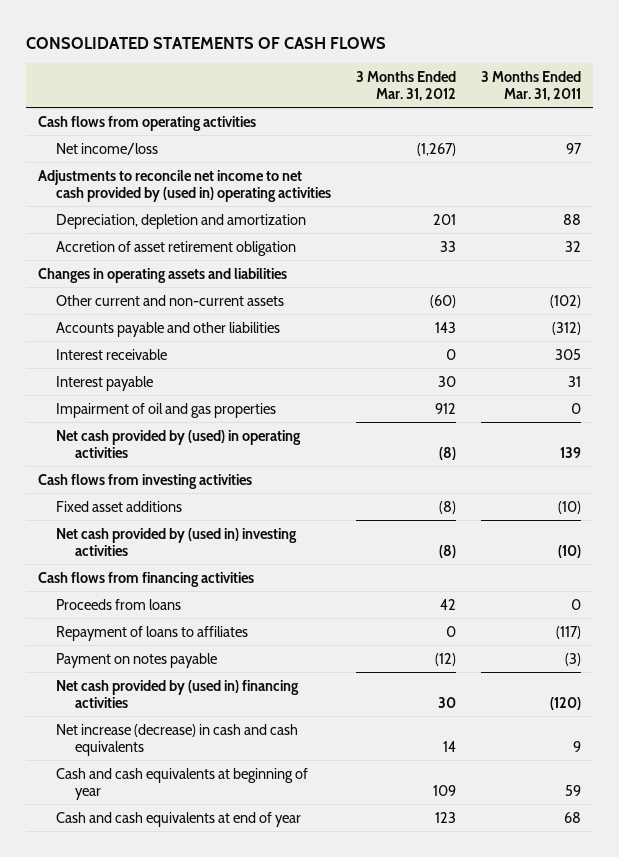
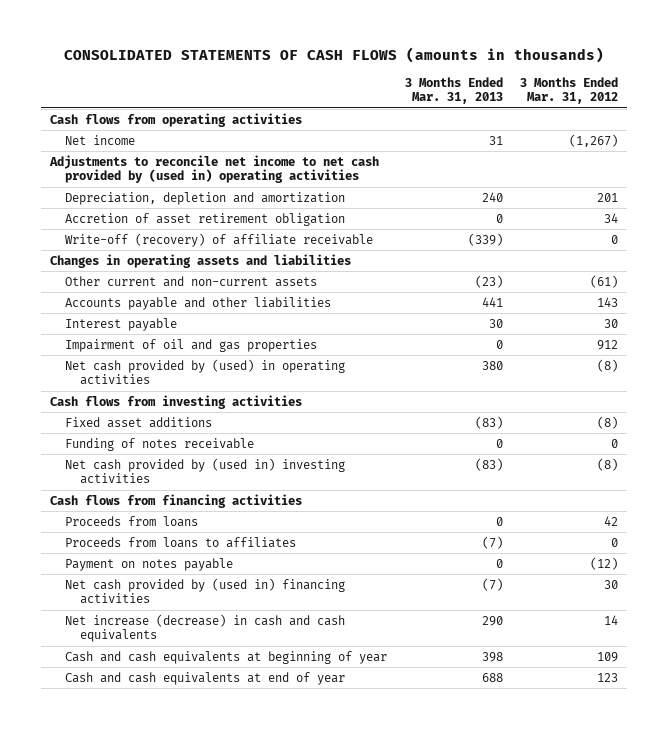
- CONSOLIDATED STATEMENTS OF CASH FLOWS
+ CONSOLIDATED STATEMENTS OF CASH FLOWS (amounts in thousands)
- | 3 Months Ended Mar. 31, 2012 | 3 Months Ended Mar. 31, 2011
+ | 3 Months Ended Mar. 31, 2013 | 3 Months Ended Mar. 31, 2012
- Net income/loss | (1,267) | 97
+ Net income | 31 | (1,267)
- Accretion of asset retirement obligation | 33 | 32
+ Accretion of asset retirement obligation | 0 | 34
+ Write-off (recovery) of affiliate receivable | (339) | 0
- Other current and non-current assets | (60) | (102)
+ Other current and non-current assets | (23) | (61)
- Interest receivable | 0 | 305
+ Funding of notes receivable | 0 | 0
- Repayment of loans to affiliates | 0 | (117)
+ Proceeds from loans to affiliates | (7) | 0

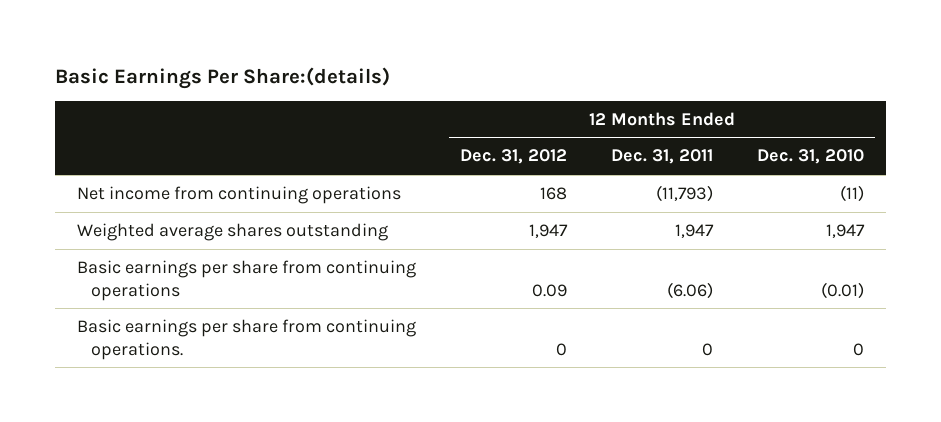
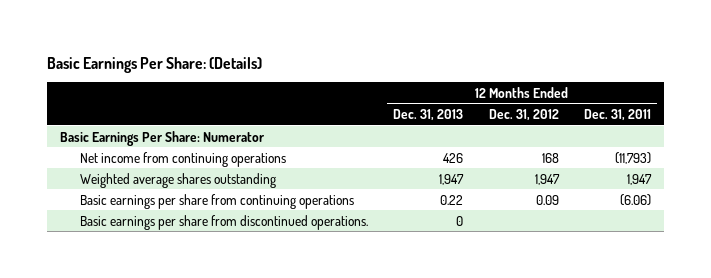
- Basic Earnings Per Share:(details)
+ Basic Earnings Per Share: (Details)
- | 12 Months Ended Dec. 31, 2012 | 12 Months Ended Dec. 31, 2011 | 12 Months Ended Dec. 31, 2010
+ | 12 Months Ended Dec. 31, 2013 | 12 Months Ended Dec. 31, 2012 | 12 Months Ended Dec. 31, 2011
+ Basic Earnings Per Share: Numerator
- Basic earnings per share from continuing operations. | 0 | 0 | 0
+ Basic earnings per share from discontinued operations. | 0 | |

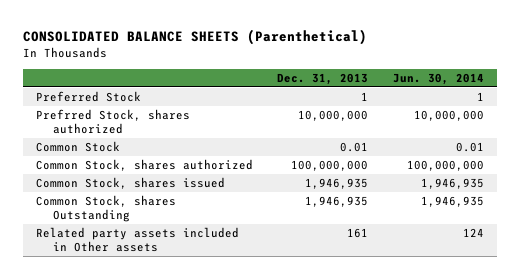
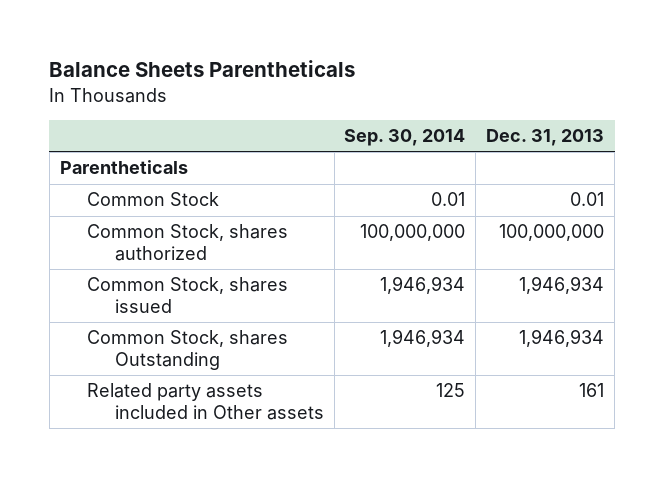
- CONSOLIDATED BALANCE SHEETS (Parenthetical)
+ Balance Sheets Parentheticals
- | Dec. 31, 2013 | Jun. 30, 2014
+ | Sep. 30, 2014 | Dec. 31, 2013
- Preferred Stock | 1 | 1
- Prefrred Stock, shares authorized | 10,000,000 | 10,000,000
+ Parentheticals
- Common Stock, shares issued | 1,946,935 | 1,946,935
- Common Stock, shares Outstanding | 1,946,935 | 1,946,935
+ Common Stock, shares issued | 1,946,934 | 1,946,934
+ Common Stock, shares Outstanding | 1,946,934 | 1,946,934

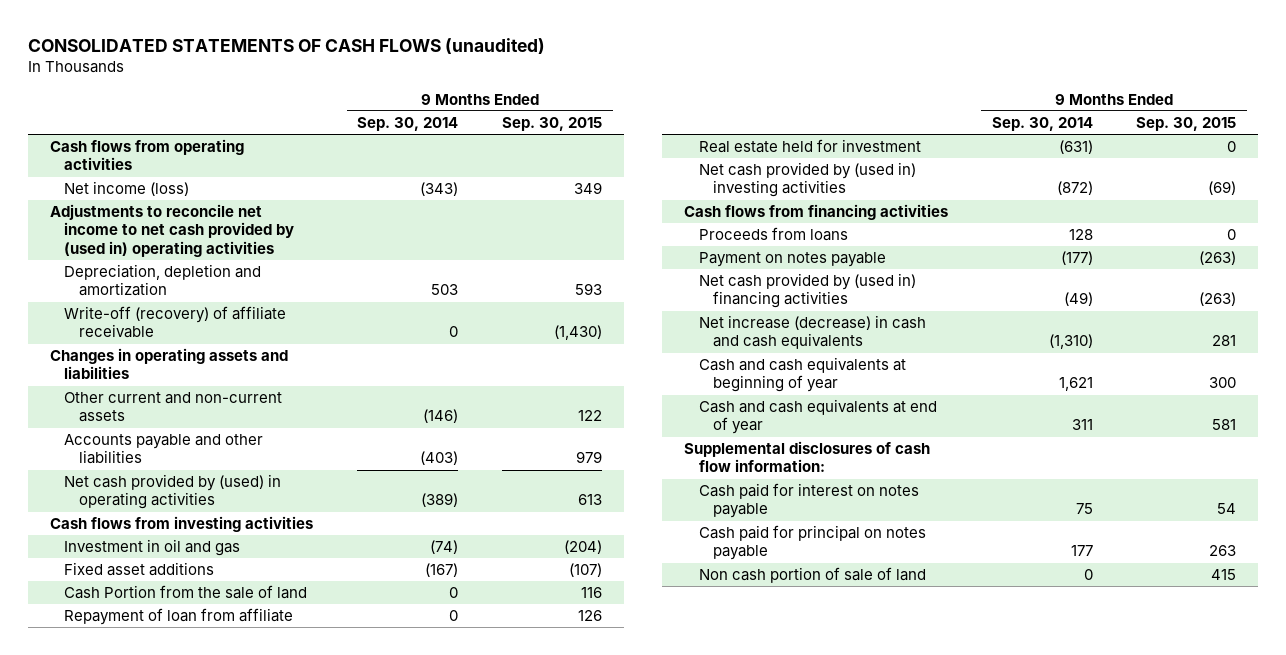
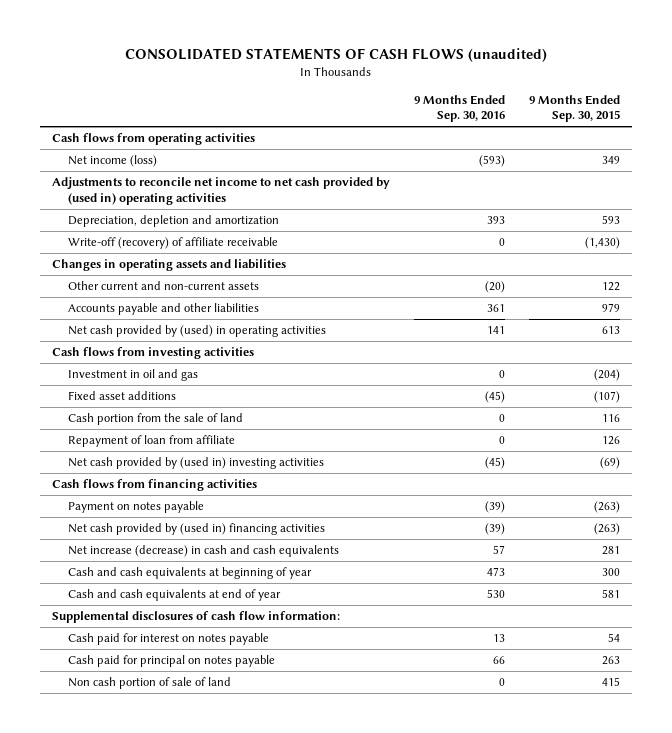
- | 9 Months Ended Sep. 30, 2014 | 9 Months Ended Sep. 30, 2015
+ | 9 Months Ended Sep. 30, 2016 | 9 Months Ended Sep. 30, 2015
- Cash Portion from the sale of land | 0 | 116
+ Cash portion from the sale of land | 0 | 116
- Real estate held for investment | (631) | 0
- Proceeds from loans | 128 | 0

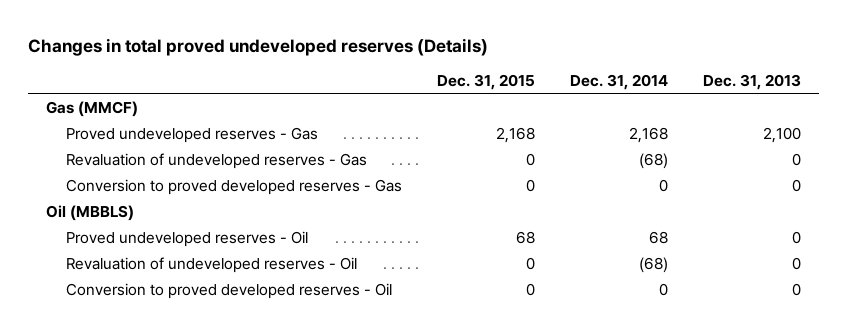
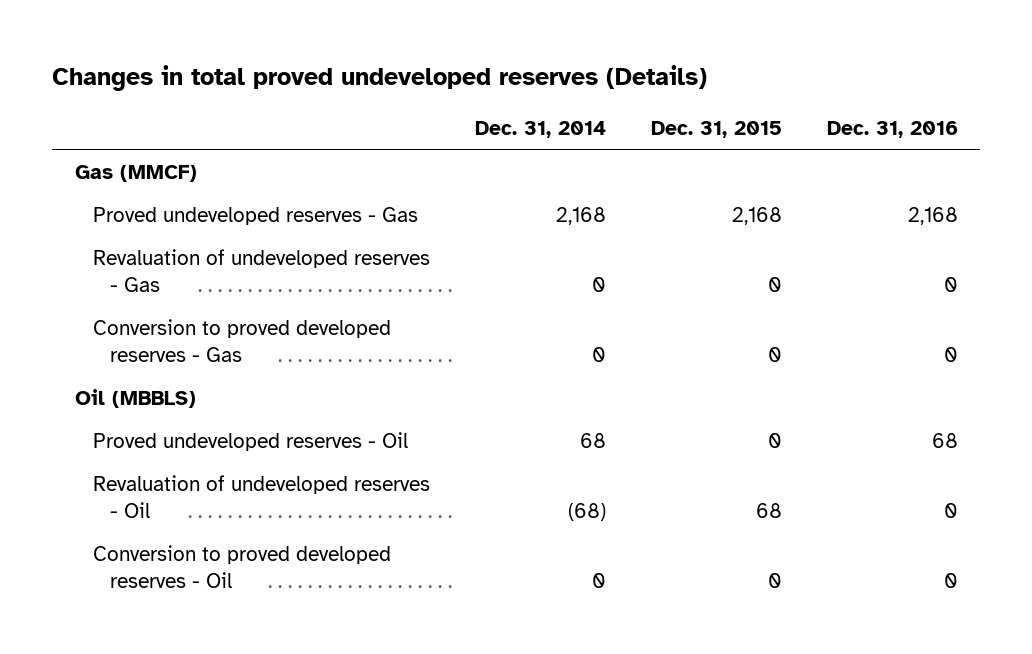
- | Dec. 31, 2015 | Dec. 31, 2014 | Dec. 31, 2013
+ | Dec. 31, 2014 | Dec. 31, 2015 | Dec. 31, 2016
- Revaluation of undeveloped reserves - Gas | 0 | (68) | 0
+ Revaluation of undeveloped reserves - Gas | 0 | 0 | 0
- Proved undeveloped reserves - Oil | 68 | 68 | 0
- Revaluation of undeveloped reserves - Oil | 0 | (68) | 0
+ Proved undeveloped reserves - Oil | 68 | 0 | 68
+ Revaluation of undeveloped reserves - Oil | (68) | 68 | 0

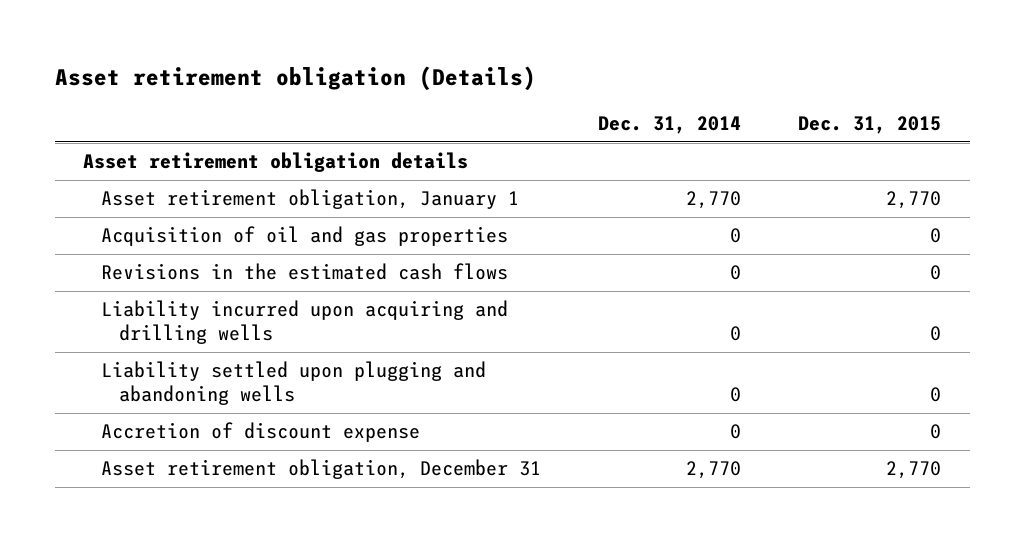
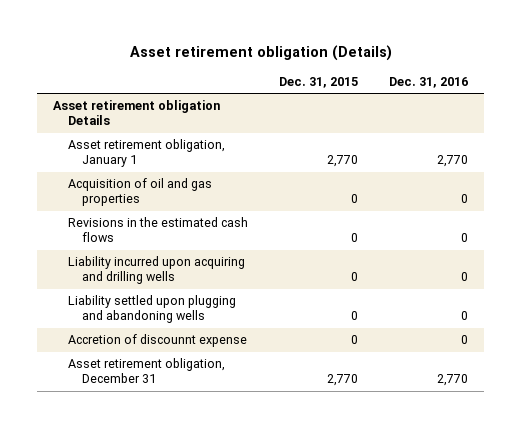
- | Dec. 31, 2014 | Dec. 31, 2015
+ | Dec. 31, 2015 | Dec. 31, 2016
- Asset retirement obligation details
+ Asset retirement obligation Details
- Accretion of discount expense | 0 | 0
+ Accretion of discounnt expense | 0 | 0

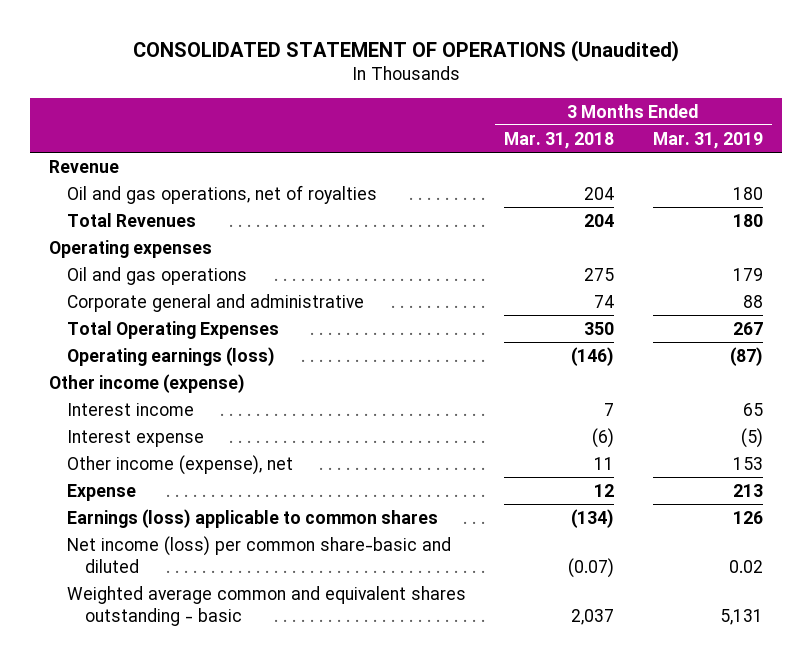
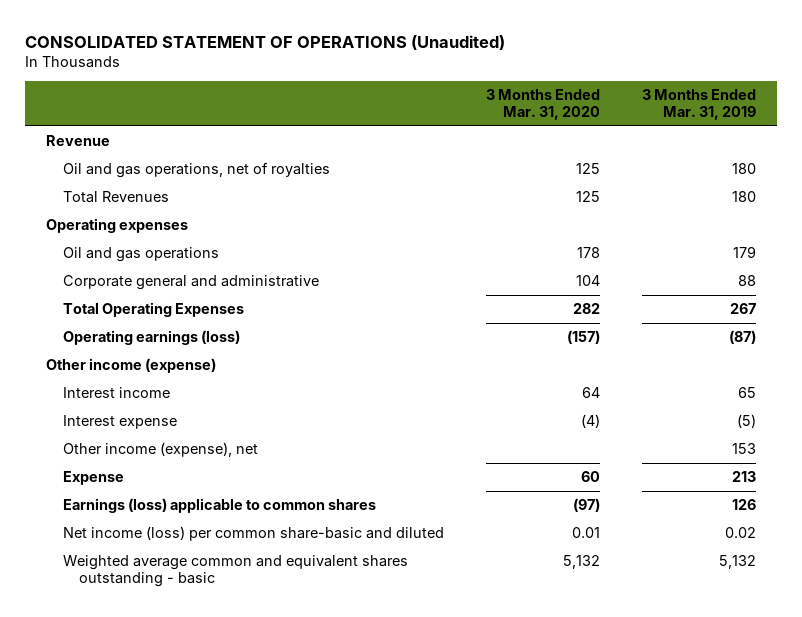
- | 3 Months Ended Mar. 31, 2018 | 3 Months Ended Mar. 31, 2019
+ | 3 Months Ended Mar. 31, 2020 | 3 Months Ended Mar. 31, 2019
- Weighted average common and equivalent shares outstanding - basic | 2,037 | 5,131
+ Weighted average common and equivalent shares outstanding - basic | 5,132 | 5,132

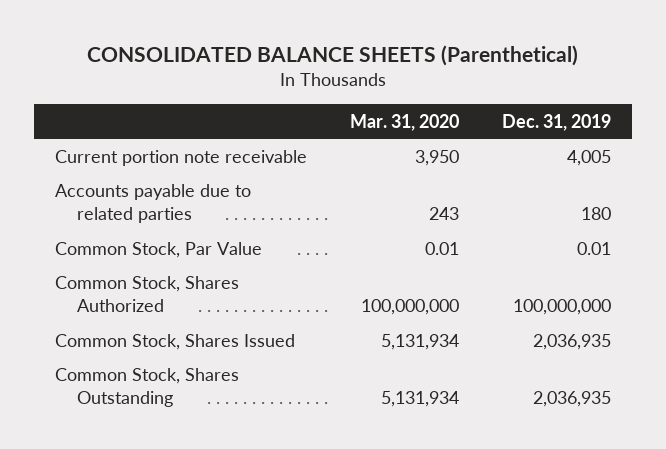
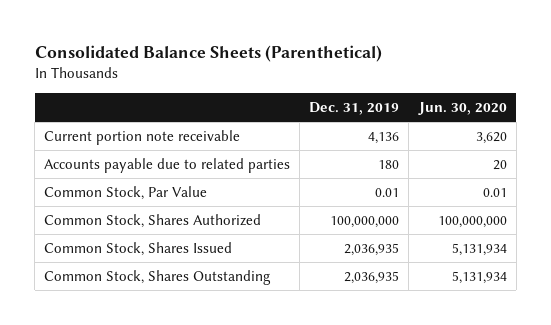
- CONSOLIDATED BALANCE SHEETS (Parenthetical)
+ Consolidated Balance Sheets (Parenthetical)
- | Mar. 31, 2020 | Dec. 31, 2019
+ | Dec. 31, 2019 | Jun. 30, 2020
- Current portion note receivable | 3,950 | 4,005
+ Current portion note receivable | 4,136 | 3,620

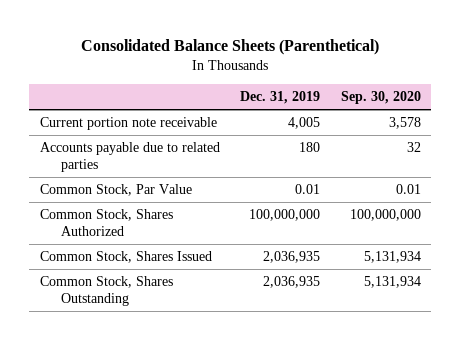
- | Dec. 31, 2019 | Jun. 30, 2020
+ | Dec. 31, 2019 | Sep. 30, 2020
- Current portion note receivable | 4,136 | 3,620
+ Current portion note receivable | 4,005 | 3,578

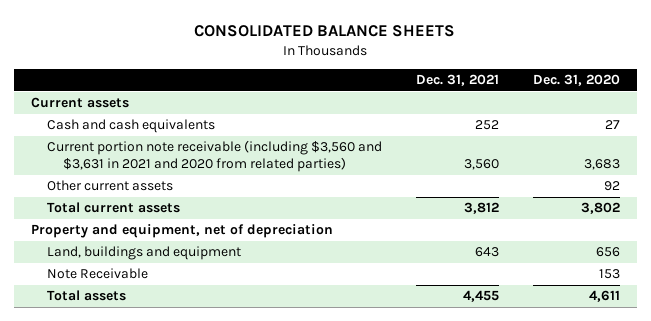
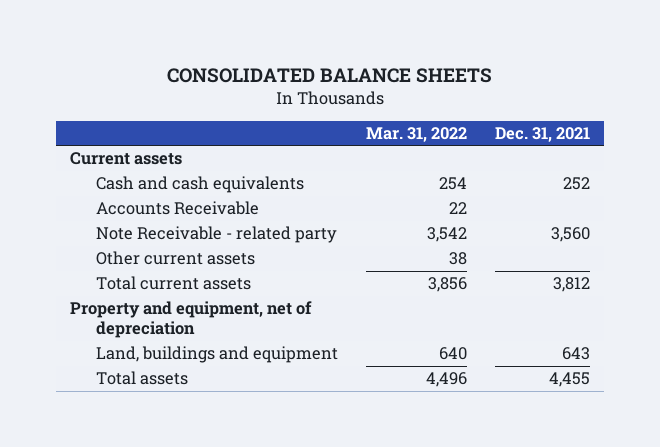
- | Dec. 31, 2021 | Dec. 31, 2020
+ | Mar. 31, 2022 | Dec. 31, 2021
- Current portion note receivable (including $3,560 and $3,631 in 2021 and 2020 from related parties) | 3,560 | 3,683
+ Accounts Receivable | 22 |
+ Note Receivable - related party | 3,542 | 3,560
- Note Receivable | | 153

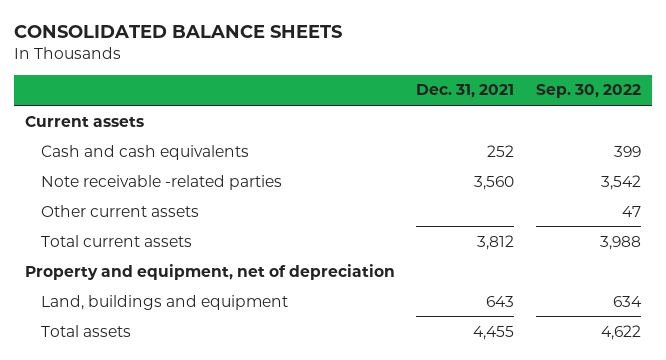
- | Mar. 31, 2022 | Dec. 31, 2021
+ | Dec. 31, 2021 | Sep. 30, 2022
- Accounts Receivable | 22 |
- Note Receivable - related party | 3,542 | 3,560
+ Note receivable -related parties | 3,560 | 3,542

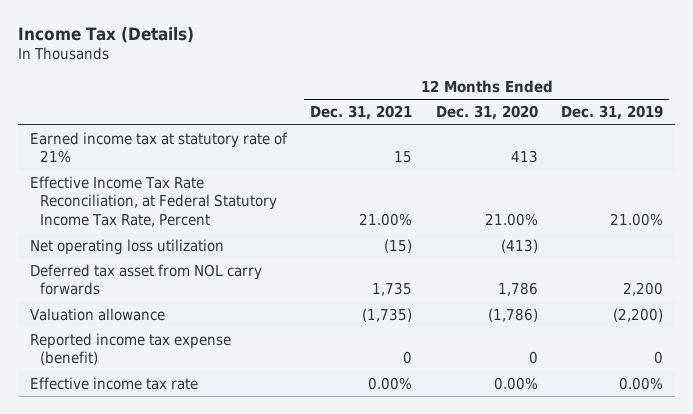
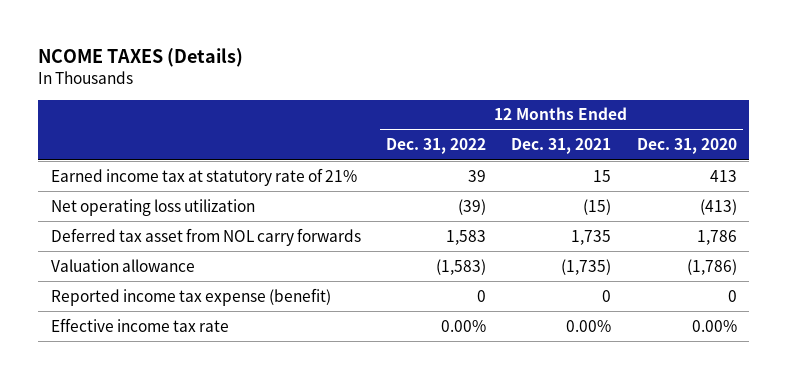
- Income Tax (Details)
+ NCOME TAXES (Details)
- | 12 Months Ended Dec. 31, 2021 | 12 Months Ended Dec. 31, 2020 | 12 Months Ended Dec. 31, 2019
+ | 12 Months Ended Dec. 31, 2022 | 12 Months Ended Dec. 31, 2021 | 12 Months Ended Dec. 31, 2020
- Effective Income Tax Rate Reconciliation, at Federal Statutory Income Tax Rate, Percent | 21.00% | 21.00% | 21.00%

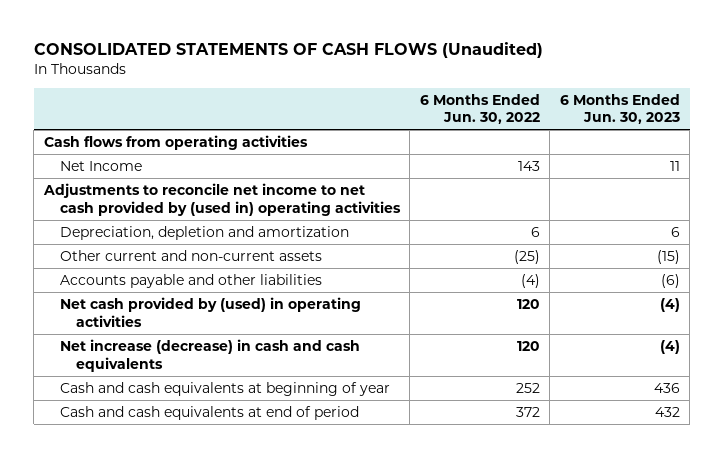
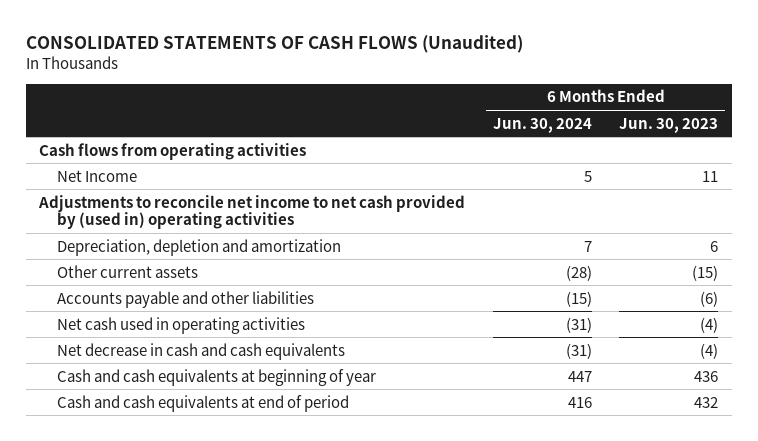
- | 6 Months Ended Jun. 30, 2022 | 6 Months Ended Jun. 30, 2023
+ | 6 Months Ended Jun. 30, 2024 | 6 Months Ended Jun. 30, 2023
- Other current and non-current assets | (25) | (15)
+ Other current assets | (28) | (15)
- Net cash provided by (used) in operating activities | 120 | (4)
- Net increase (decrease) in cash and cash equivalents | 120 | (4)
+ Net cash used in operating activities | (31) | (4)
+ Net decrease in cash and cash equivalents | (31) | (4)

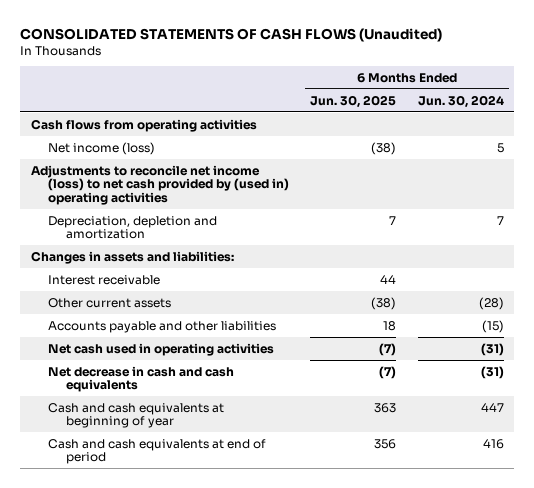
- | 6 Months Ended Jun. 30, 2024 | 6 Months Ended Jun. 30, 2023
+ | 6 Months Ended Jun. 30, 2025 | 6 Months Ended Jun. 30, 2024
- Net Income | 5 | 11
- Adjustments to reconcile net income to net cash provided by (used in) operating activities
+ Net income (loss) | (38) | 5
+ Adjustments to reconcile net income (loss) to net cash provided by (used in) operating activities
+ Changes in assets and liabilities:
+ Interest receivable | 44 |

